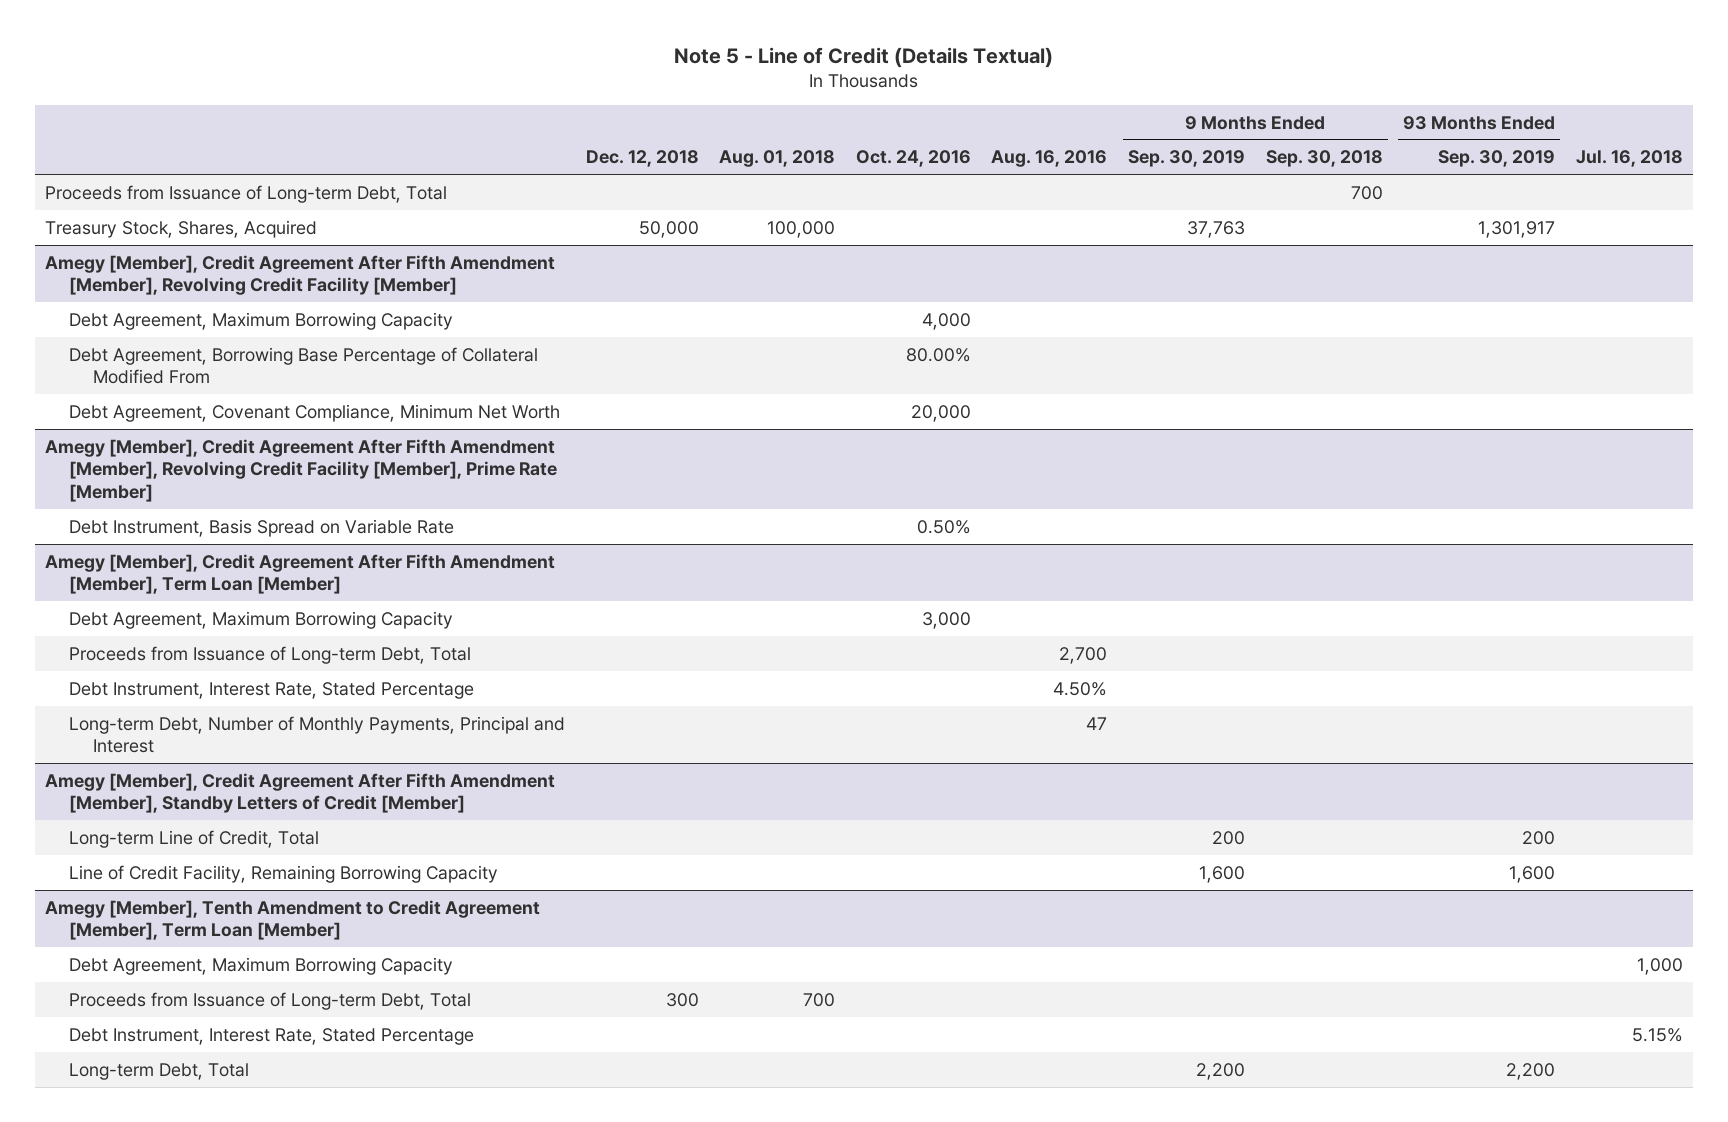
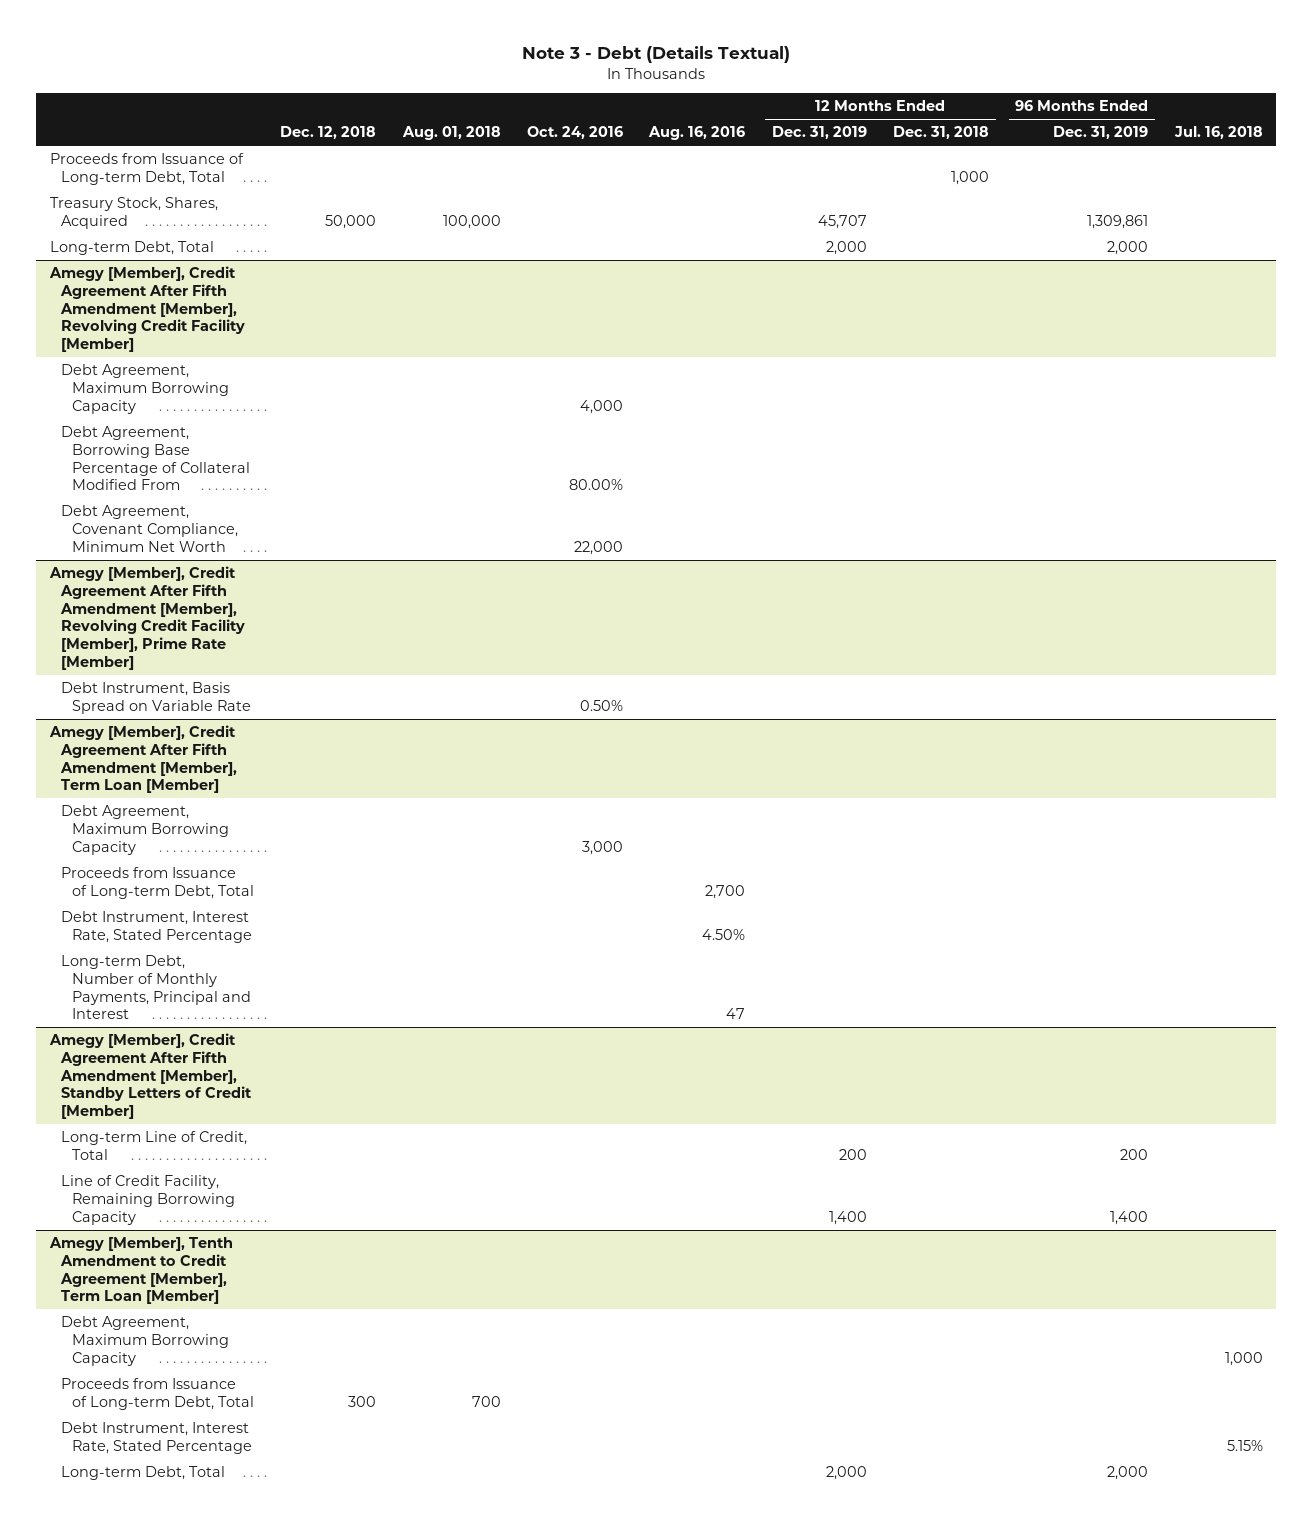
- Note 5 - Line of Credit (Details Textual)
+ Note 3 - Debt (Details Textual)
- | Dec. 12, 2018 | Aug. 01, 2018 | Oct. 24, 2016 | Aug. 16, 2016 | 9 Months Ended Sep. 30, 2019 | 9 Months Ended Sep. 30, 2018 | 93 Months Ended Sep. 30, 2019 | Jul. 16, 2018
+ | Dec. 12, 2018 | Aug. 01, 2018 | Oct. 24, 2016 | Aug. 16, 2016 | 12 Months Ended Dec. 31, 2019 | 12 Months Ended Dec. 31, 2018 | 96 Months Ended Dec. 31, 2019 | Jul. 16, 2018
+ Long-term Debt, Total | | | | | 2,000 | | 2,000 |
@ Amegy [Member], Credit Agreement After Fifth Amendment [Member], Revolving Credit Facility [Member]
- Debt Agreement, Covenant Compliance, Minimum Net Worth | | | 20,000 | | | | |
+ Debt Agreement, Covenant Compliance, Minimum Net Worth | | | 22,000 | | | | |

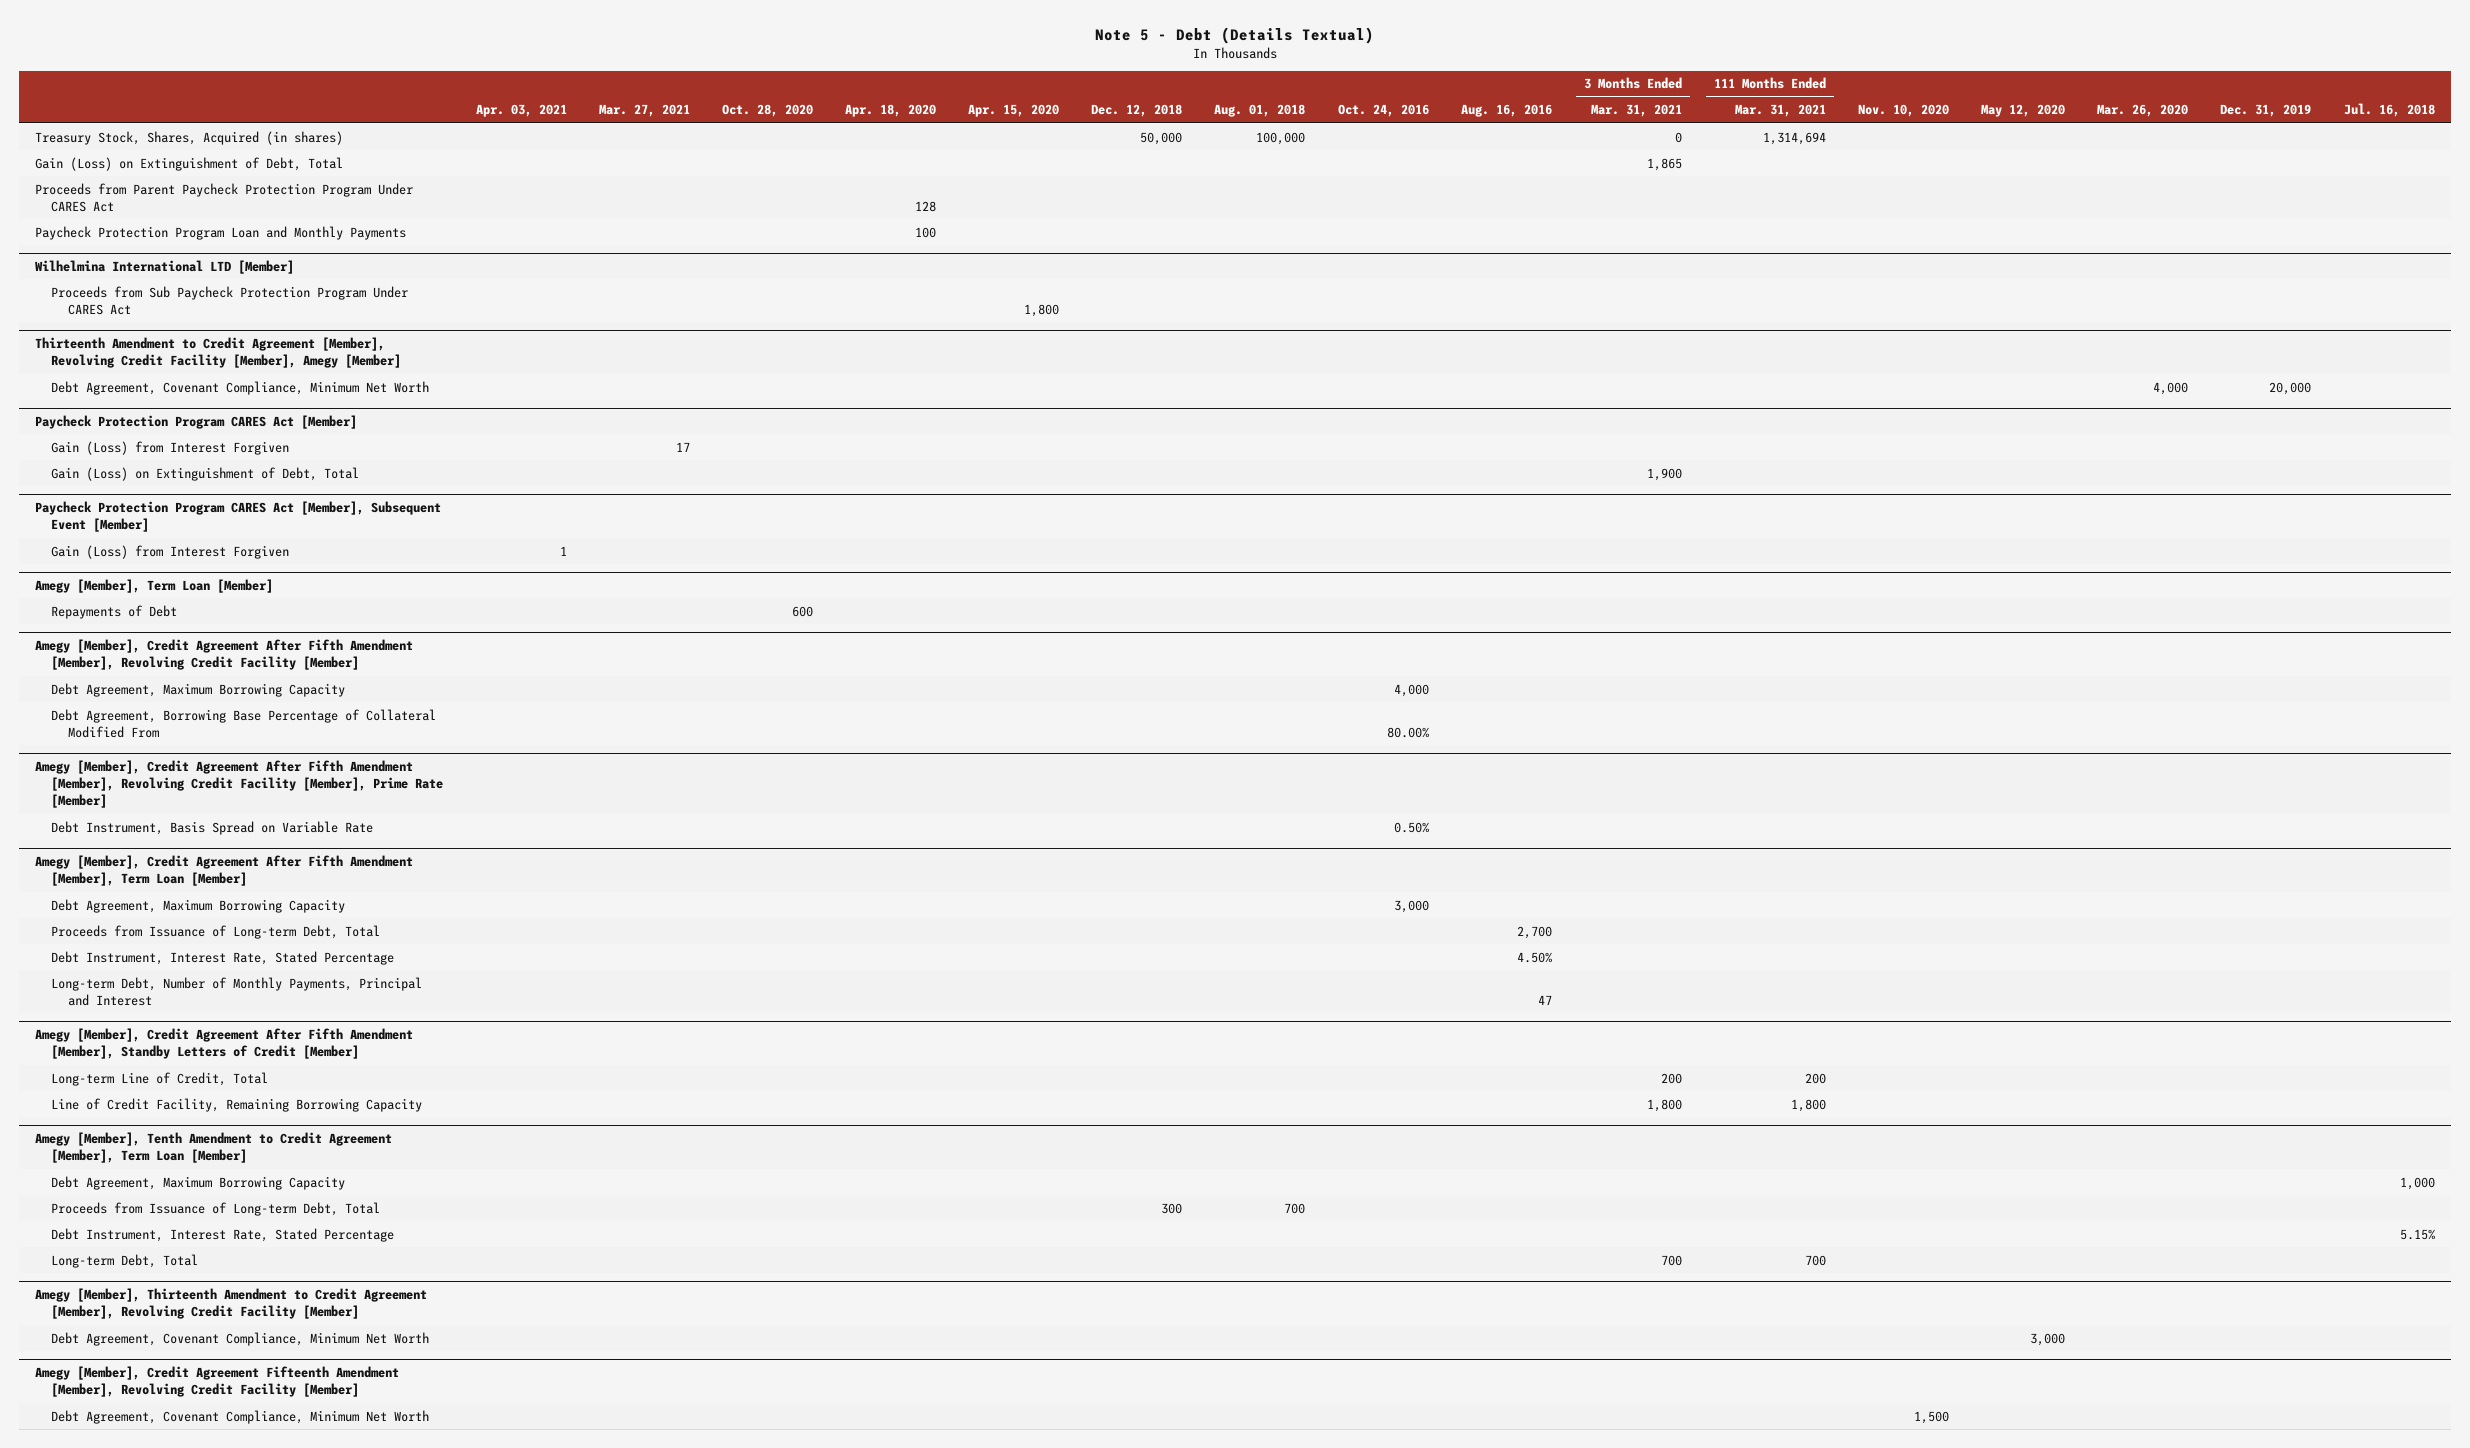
- Note 3 - Debt (Details Textual)
+ Note 5 - Debt (Details Textual)
- | Dec. 12, 2018 | Aug. 01, 2018 | Oct. 24, 2016 | Aug. 16, 2016 | 12 Months Ended Dec. 31, 2019 | 12 Months Ended Dec. 31, 2018 | 96 Months Ended Dec. 31, 2019 | Jul. 16, 2018
+ | Apr. 03, 2021 | Mar. 27, 2021 | Oct. 28, 2020 | Apr. 18, 2020 | Apr. 15, 2020 | Dec. 12, 2018 | Aug. 01, 2018 | Oct. 24, 2016 | Aug. 16, 2016 | 3 Months Ended Mar. 31, 2021 | 111 Months Ended Mar. 31, 2021 | Nov. 10, 2020 | May 12, 2020 | Mar. 26, 2020 | Dec. 31, 2019 | Jul. 16, 2018
- Proceeds from Issuance of Long-term Debt, Total | | | | | | 1,000 | |
- Treasury Stock, Shares, Acquired | 50,000 | 100,000 | | | 45,707 | | 1,309,861 |
- Long-term Debt, Total | | | | | 2,000 | | 2,000 |
+ Treasury Stock, Shares, Acquired (in shares) | | | | | | 50,000 | 100,000 | | | 0 | 1,314,694 | | | | |
+ Gain (Loss) on Extinguishment of Debt, Total | | | | | | | | | | 1,865 | | | | | |
+ Proceeds from Parent Paycheck Protection Program Under CARES Act | | | | 128 | | | | | | | | | | | |
+ Paycheck Protection Program Loan and Monthly Payments | | | | 100 | | | | | | | | | | | |
+ Wilhelmina International LTD [Member]
+ Proceeds from Sub Paycheck Protection Program Under CARES Act | | | | | 1,800 | | | | | | | | | | |
+ Thirteenth Amendment to Credit Agreement [Member], Revolving Credit Facility [Member], Amegy [Member]
+ Debt Agreement, Covenant Compliance, Minimum Net Worth | | | | | | | | | | | | | | 4,000 | 20,000 |
+ Paycheck Protection Program CARES Act [Member]
+ Gain (Loss) from Interest Forgiven | | 17 | | | | | | | | | | | | | |
+ Gain (Loss) on Extinguishment of Debt, Total | | | | | | | | | | 1,900 | | | | | |
+ Paycheck Protection Program CARES Act [Member], Subsequent Event [Member]
+ Gain (Loss) from Interest Forgiven | 1 | | | | | | | | | | | | | | |
+ Amegy [Member], Term Loan [Member]
+ Repayments of Debt | | | 600 | | | | | | | | | | | | |
@ Amegy [Member], Credit Agreement After Fifth Amendment [Member], Revolving Credit Facility [Member]
- Debt Agreement, Covenant Compliance, Minimum Net Worth | | | 22,000 | | | | |
+ Amegy [Member], Thirteenth Amendment to Credit Agreement [Member], Revolving Credit Facility [Member]
+ Debt Agreement, Covenant Compliance, Minimum Net Worth | | | | | | | | | | | | | 3,000 | | |
+ Amegy [Member], Credit Agreement Fifteenth Amendment [Member], Revolving Credit Facility [Member]
+ Debt Agreement, Covenant Compliance, Minimum Net Worth | | | | | | | | | | | | 1,500 | | | |

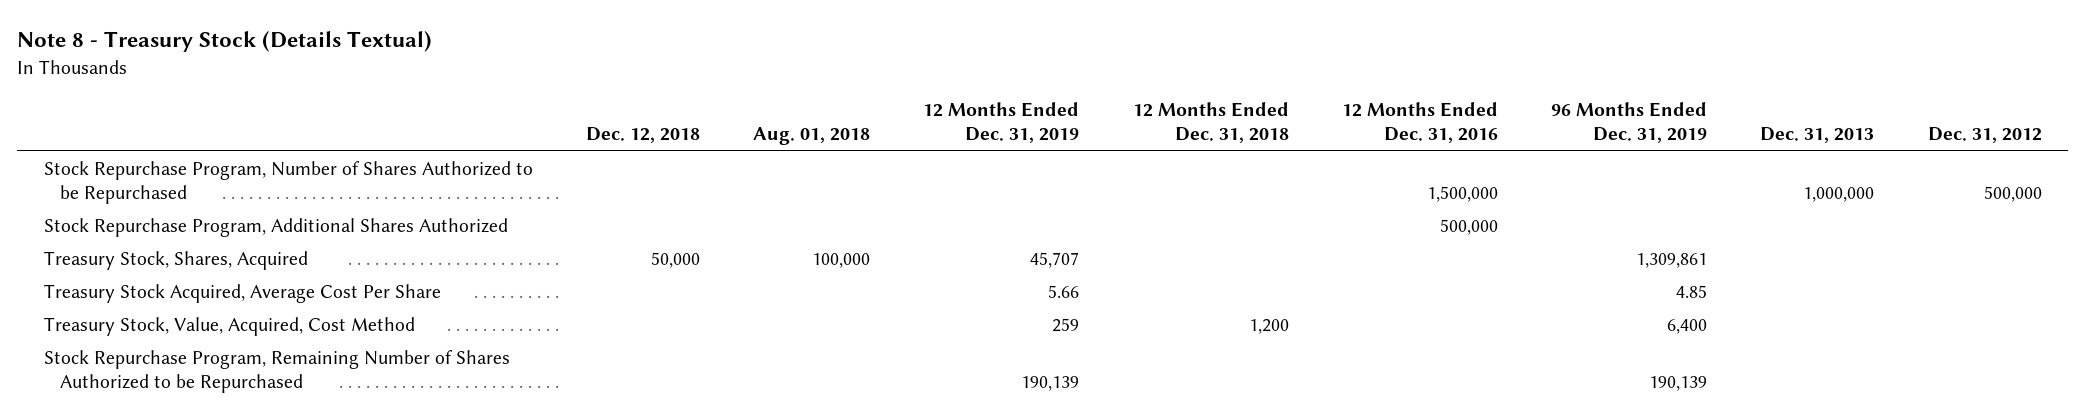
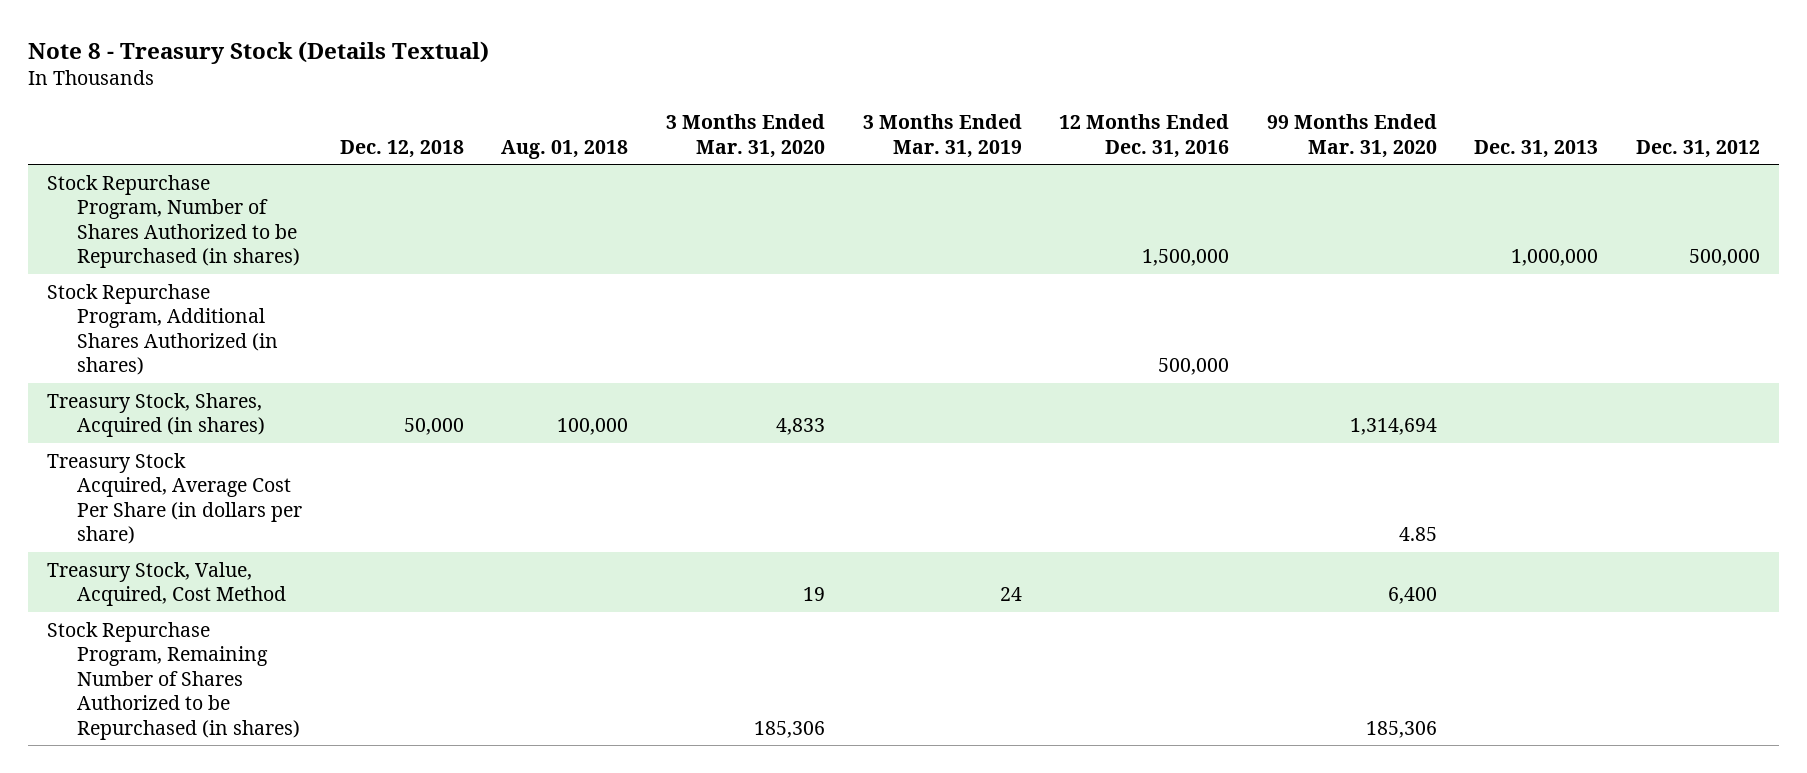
- | Dec. 12, 2018 | Aug. 01, 2018 | 12 Months Ended Dec. 31, 2019 | 12 Months Ended Dec. 31, 2018 | 12 Months Ended Dec. 31, 2016 | 96 Months Ended Dec. 31, 2019 | Dec. 31, 2013 | Dec. 31, 2012
+ | Dec. 12, 2018 | Aug. 01, 2018 | 3 Months Ended Mar. 31, 2020 | 3 Months Ended Mar. 31, 2019 | 12 Months Ended Dec. 31, 2016 | 99 Months Ended Mar. 31, 2020 | Dec. 31, 2013 | Dec. 31, 2012
- Stock Repurchase Program, Number of Shares Authorized to be Repurchased | | | | | 1,500,000 | | 1,000,000 | 500,000
- Stock Repurchase Program, Additional Shares Authorized | | | | | 500,000 | | |
- Treasury Stock, Shares, Acquired | 50,000 | 100,000 | 45,707 | | | 1,309,861 | |
- Treasury Stock Acquired, Average Cost Per Share | | | 5.66 | | | 4.85 | |
+ Stock Repurchase Program, Number of Shares Authorized to be Repurchased (in shares) | | | | | 1,500,000 | | 1,000,000 | 500,000
+ Stock Repurchase Program, Additional Shares Authorized (in shares) | | | | | 500,000 | | |
+ Treasury Stock, Shares, Acquired (in shares) | 50,000 | 100,000 | 4,833 | | | 1,314,694 | |
+ Treasury Stock Acquired, Average Cost Per Share (in dollars per share) | | | | | | 4.85 | |
- Stock Repurchase Program, Remaining Number of Shares Authorized to be Repurchased | | | 190,139 | | | 190,139 | |
+ Stock Repurchase Program, Remaining Number of Shares Authorized to be Repurchased (in shares) | | | 185,306 | | | 185,306 | |

